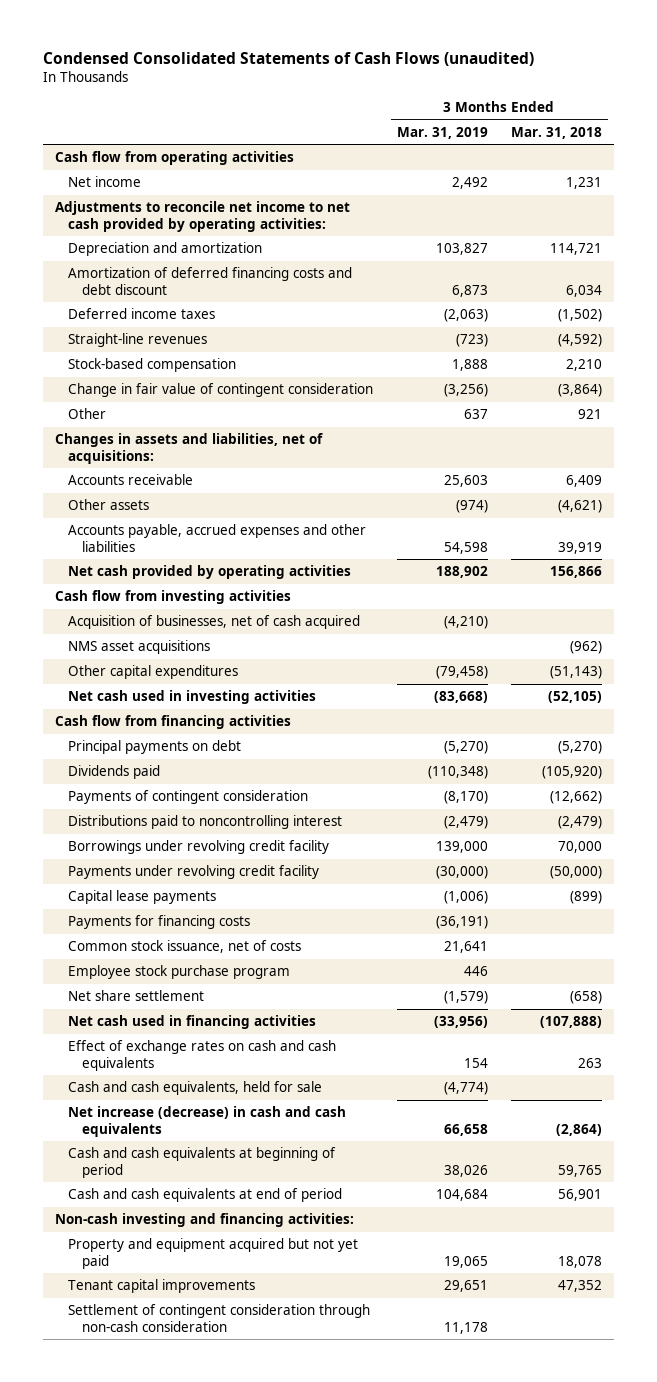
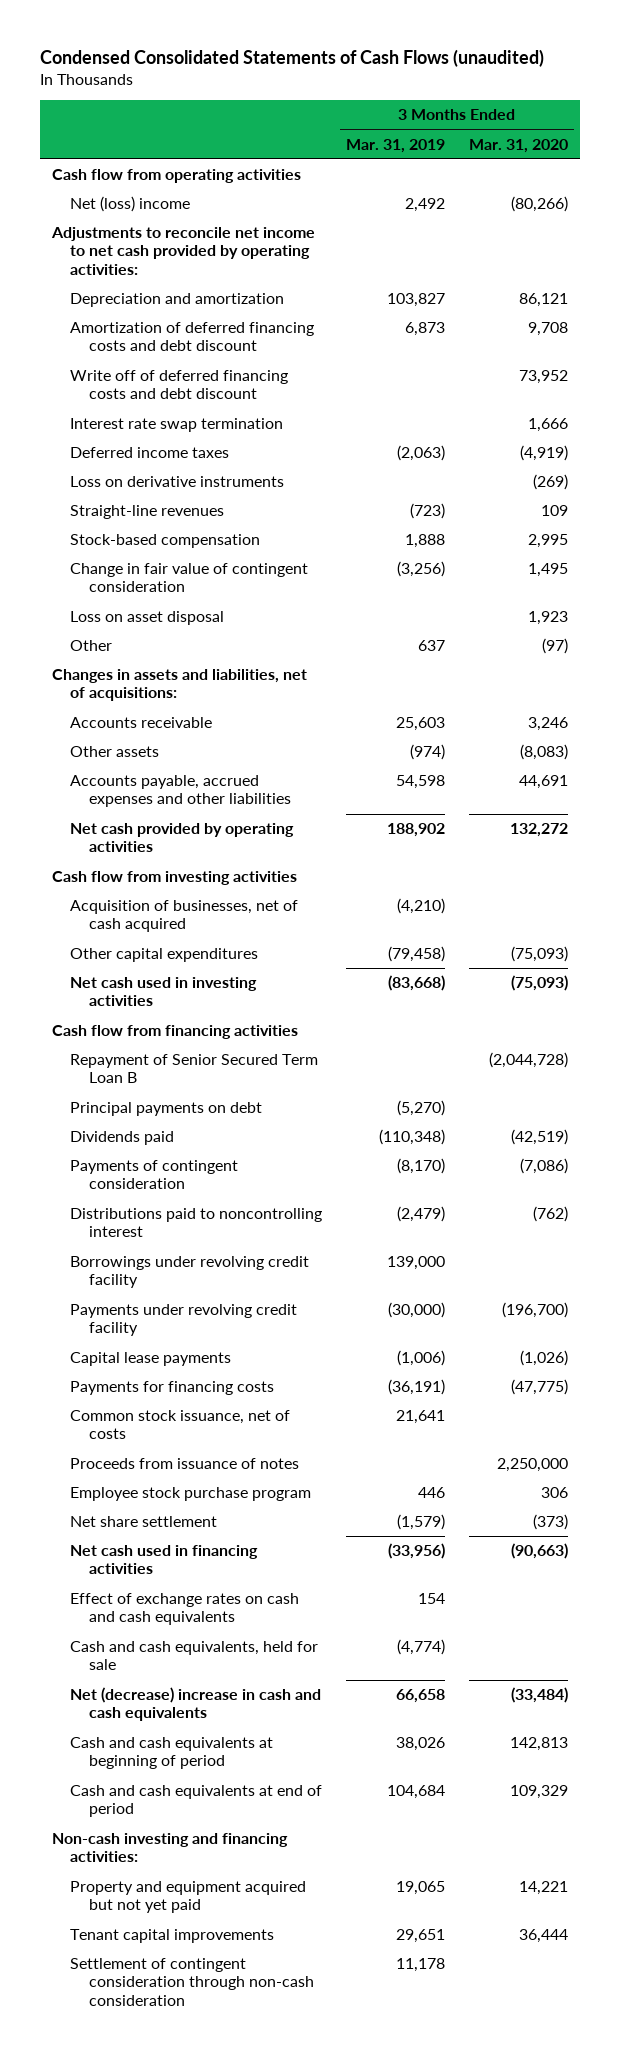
- | 3 Months Ended Mar. 31, 2019 | 3 Months Ended Mar. 31, 2018
+ | 3 Months Ended Mar. 31, 2019 | 3 Months Ended Mar. 31, 2020
- Net income | 2,492 | 1,231
+ Net (loss) income | 2,492 | (80,266)
+ Write off of deferred financing costs and debt discount | | 73,952
+ Interest rate swap termination | | 1,666
+ Loss on derivative instruments | | (269)
+ Loss on asset disposal | | 1,923
- NMS asset acquisitions | | (962)
+ Repayment of Senior Secured Term Loan B | | (2,044,728)
+ Proceeds from issuance of notes | | 2,250,000
- Net increase (decrease) in cash and cash equivalents | 66,658 | (2,864)
+ Net (decrease) increase in cash and cash equivalents | 66,658 | (33,484)

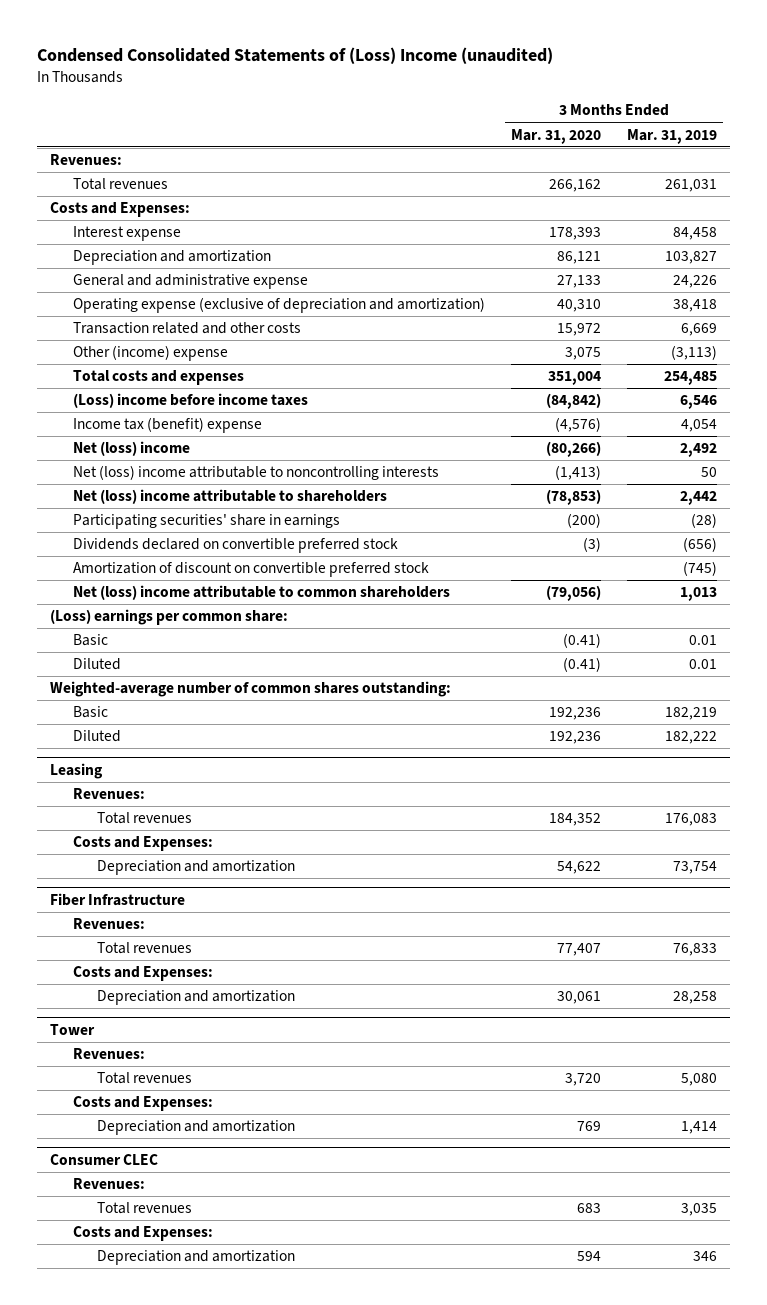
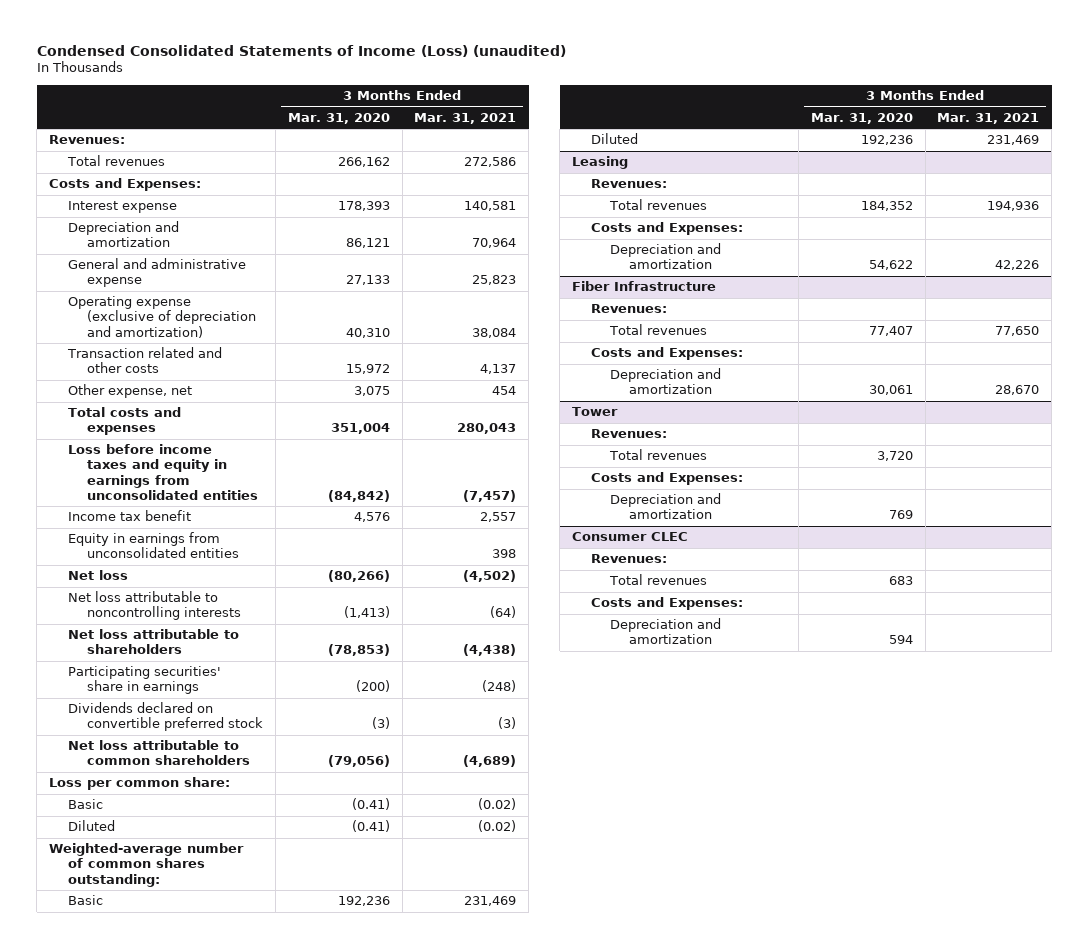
- Condensed Consolidated Statements of (Loss) Income (unaudited)
+ Condensed Consolidated Statements of Income (Loss) (unaudited)
- | 3 Months Ended Mar. 31, 2020 | 3 Months Ended Mar. 31, 2019
+ | 3 Months Ended Mar. 31, 2020 | 3 Months Ended Mar. 31, 2021
- Other (income) expense | 3,075 | (3,113)
+ Other expense, net | 3,075 | 454
- (Loss) income before income taxes | (84,842) | 6,546
- Income tax (benefit) expense | (4,576) | 4,054
- Net (loss) income | (80,266) | 2,492
- Net (loss) income attributable to noncontrolling interests | (1,413) | 50
- Net (loss) income attributable to shareholders | (78,853) | 2,442
+ Loss before income taxes and equity in earnings from unconsolidated entities | (84,842) | (7,457)
+ Income tax benefit | 4,576 | 2,557
+ Equity in earnings from unconsolidated entities | | 398
+ Net loss | (80,266) | (4,502)
+ Net loss attributable to noncontrolling interests | (1,413) | (64)
+ Net loss attributable to shareholders | (78,853) | (4,438)
- Amortization of discount on convertible preferred stock | | (745)
- Net (loss) income attributable to common shareholders | (79,056) | 1,013
- (Loss) earnings per common share:
+ Net loss attributable to common shareholders | (79,056) | (4,689)
+ Loss per common share:

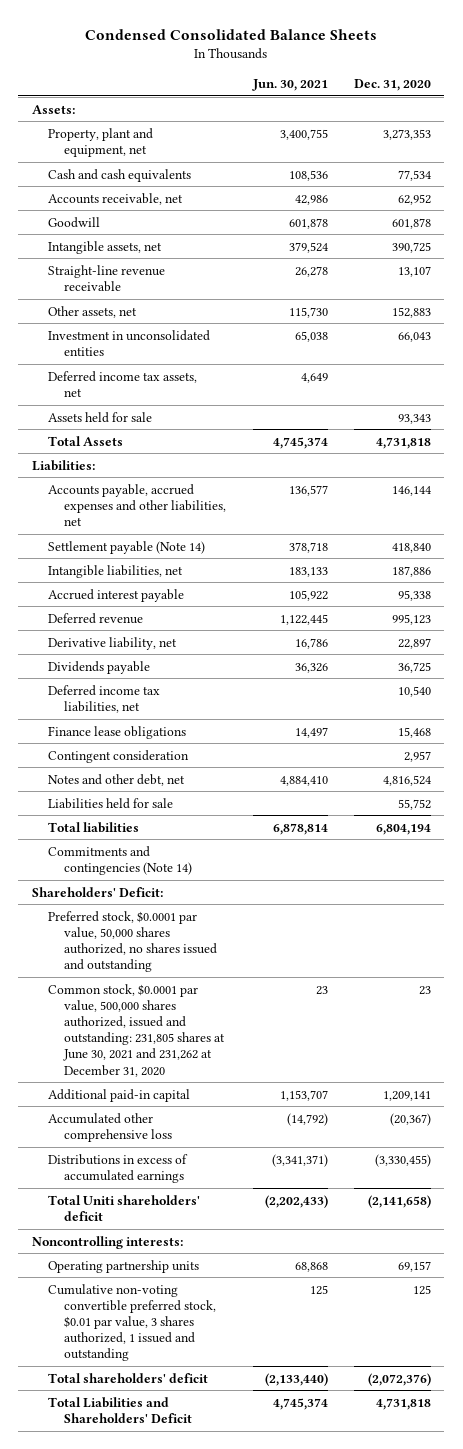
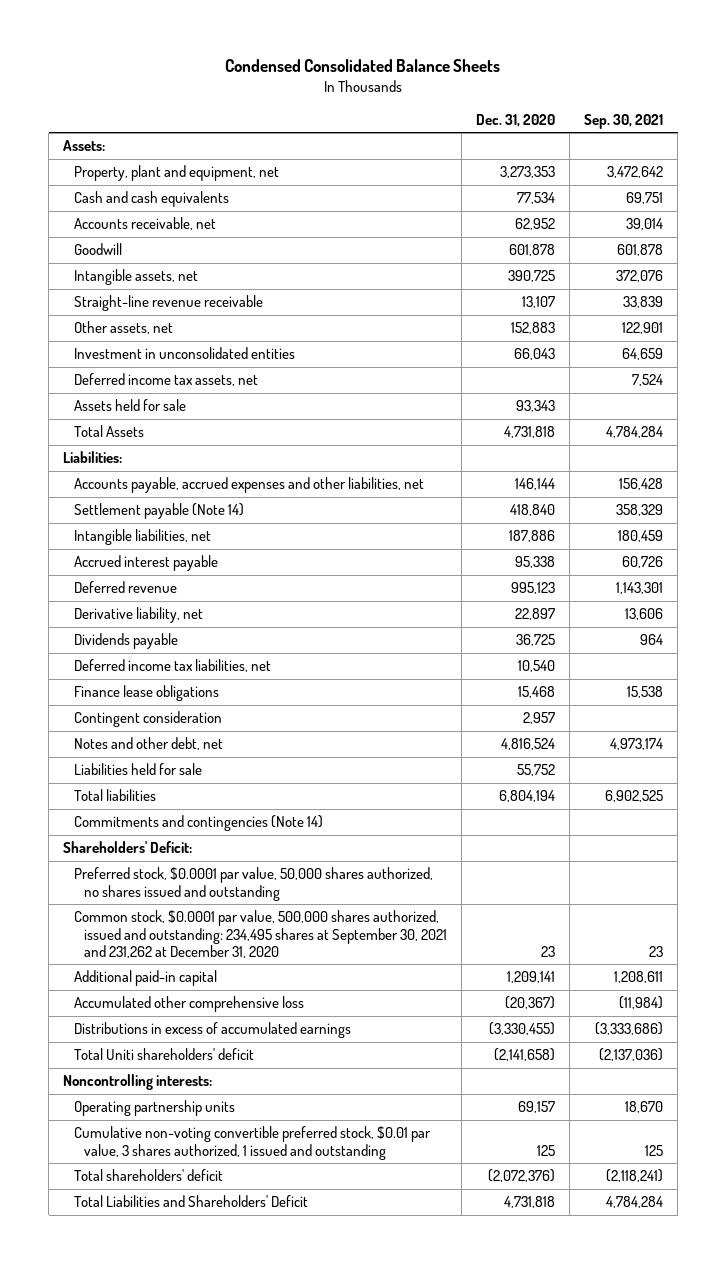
- | Jun. 30, 2021 | Dec. 31, 2020
+ | Dec. 31, 2020 | Sep. 30, 2021
- Common stock, $0.0001 par value, 500,000 shares authorized, issued and outstanding: 231,805 shares at June 30, 2021 and 231,262 at December 31, 2020 | 23 | 23
+ Common stock, $0.0001 par value, 500,000 shares authorized, issued and outstanding: 234,495 shares at September 30, 2021 and 231,262 at December 31, 2020 | 23 | 23

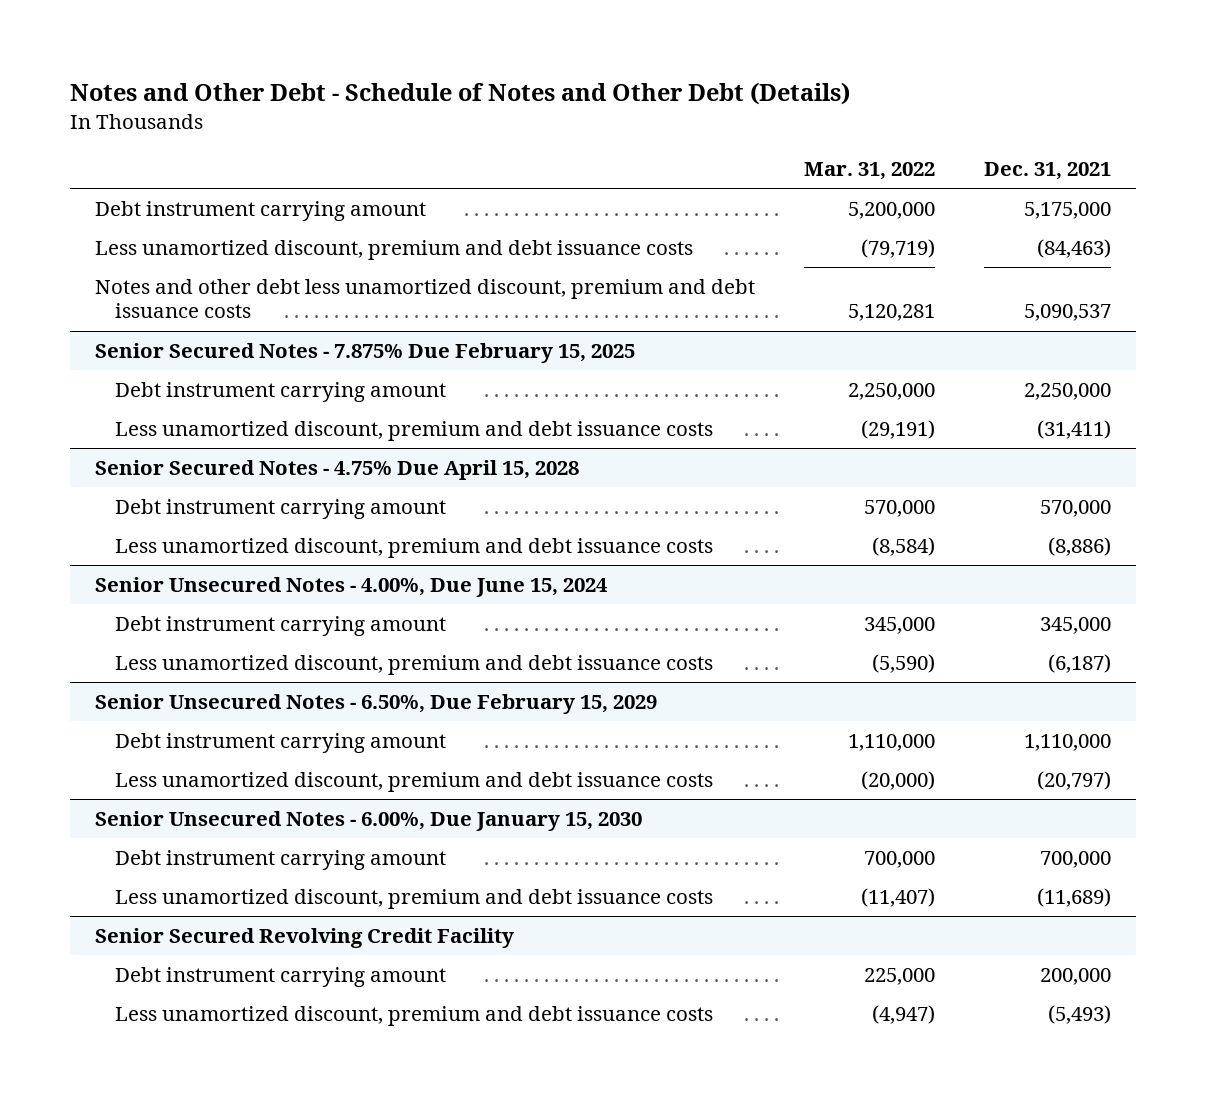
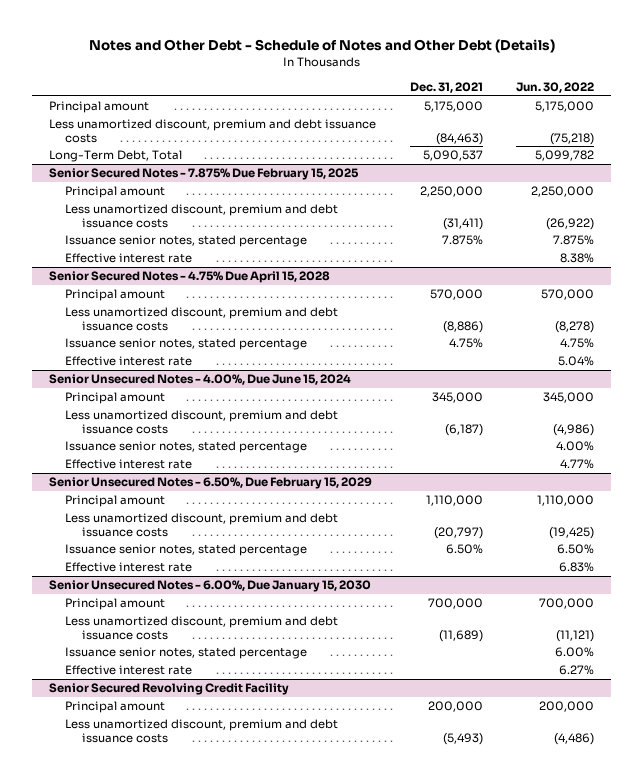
- | Mar. 31, 2022 | Dec. 31, 2021
+ | Dec. 31, 2021 | Jun. 30, 2022
- Debt instrument carrying amount | 5,200,000 | 5,175,000
+ Principal amount | 5,175,000 | 5,175,000
- Notes and other debt less unamortized discount, premium and debt issuance costs | 5,120,281 | 5,090,537
+ Long-Term Debt, Total | 5,090,537 | 5,099,782
@ Senior Secured Notes - 7.875% Due February 15, 2025
- Debt instrument carrying amount | 2,250,000 | 2,250,000
+ Principal amount | 2,250,000 | 2,250,000
+ Issuance senior notes, stated percentage | 7.875% | 7.875%
+ Effective interest rate | | 8.38%
@ Senior Secured Notes - 4.75% Due April 15, 2028
- Debt instrument carrying amount | 570,000 | 570,000
+ Principal amount | 570,000 | 570,000
+ Issuance senior notes, stated percentage | 4.75% | 4.75%
+ Effective interest rate | | 5.04%
@ Senior Unsecured Notes - 4.00%, Due June 15, 2024
- Debt instrument carrying amount | 345,000 | 345,000
+ Principal amount | 345,000 | 345,000
+ Issuance senior notes, stated percentage | | 4.00%
+ Effective interest rate | | 4.77%
@ Senior Unsecured Notes - 6.50%, Due February 15, 2029
- Debt instrument carrying amount | 1,110,000 | 1,110,000
+ Principal amount | 1,110,000 | 1,110,000
+ Issuance senior notes, stated percentage | 6.50% | 6.50%
+ Effective interest rate | | 6.83%
@ Senior Unsecured Notes - 6.00%, Due January 15, 2030
- Debt instrument carrying amount | 700,000 | 700,000
+ Principal amount | 700,000 | 700,000
+ Issuance senior notes, stated percentage | | 6.00%
+ Effective interest rate | | 6.27%
@ Senior Secured Revolving Credit Facility
- Debt instrument carrying amount | 225,000 | 200,000
+ Principal amount | 200,000 | 200,000

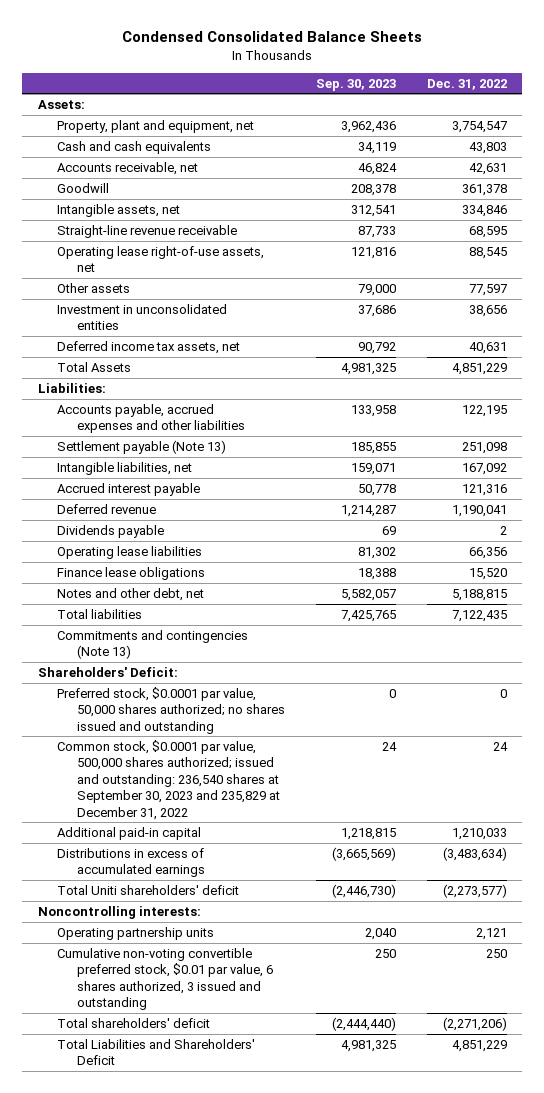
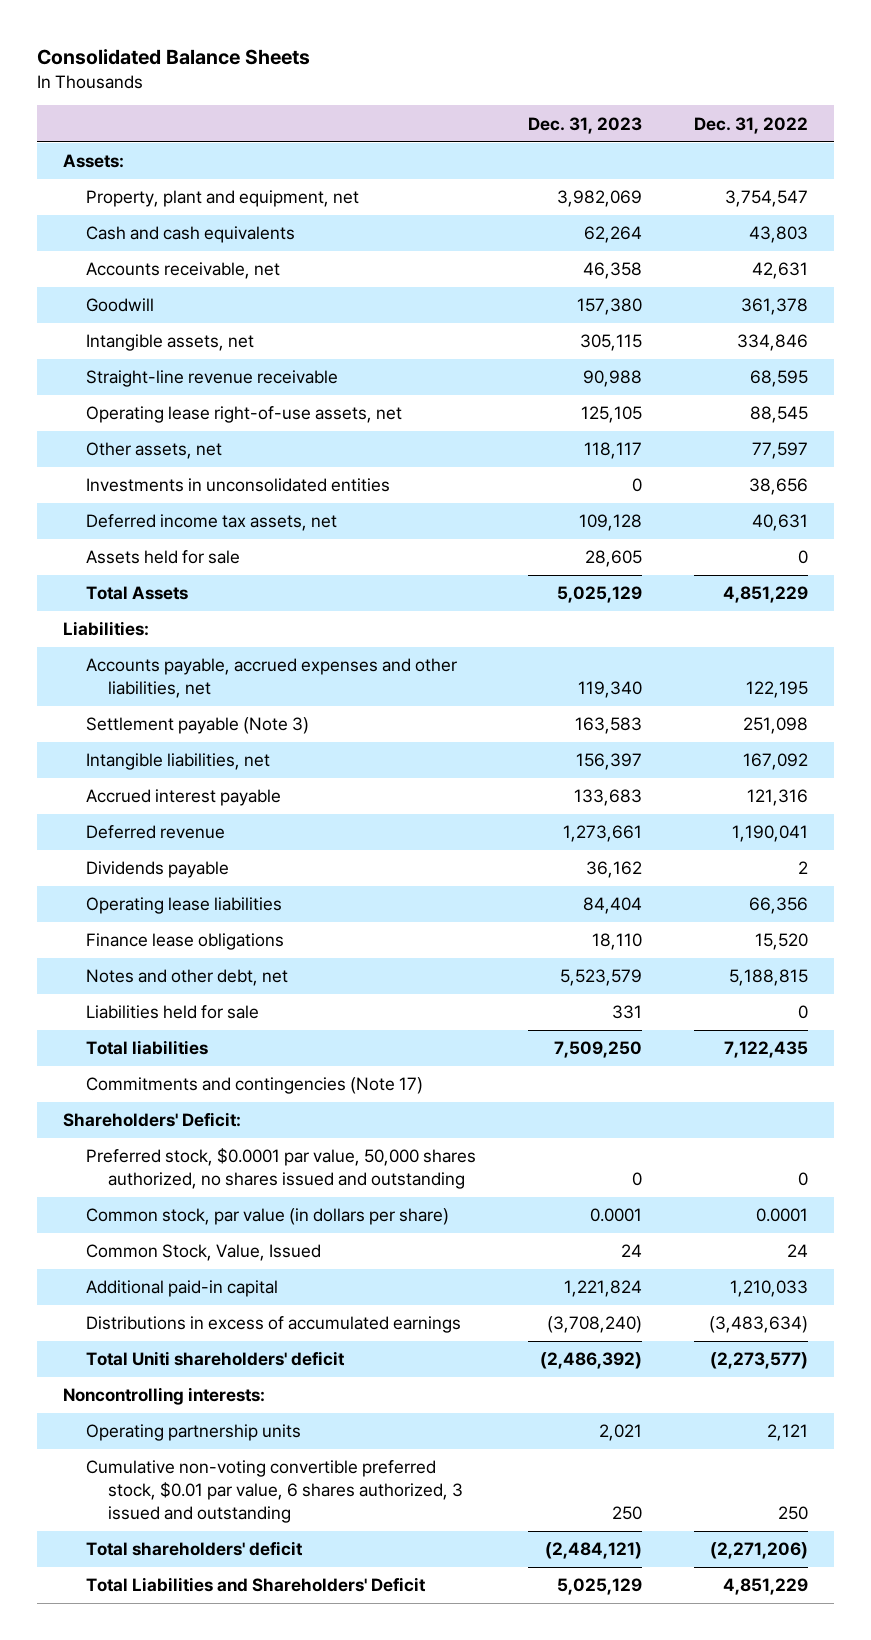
- Condensed Consolidated Balance Sheets
+ Consolidated Balance Sheets
- | Sep. 30, 2023 | Dec. 31, 2022
+ | Dec. 31, 2023 | Dec. 31, 2022
- Other assets | 79,000 | 77,597
- Investment in unconsolidated entities | 37,686 | 38,656
+ Other assets, net | 118,117 | 77,597
+ Investments in unconsolidated entities | 0 | 38,656
+ Assets held for sale | 28,605 | 0
- Accounts payable, accrued expenses and other liabilities | 133,958 | 122,195
- Settlement payable (Note 13) | 185,855 | 251,098
+ Accounts payable, accrued expenses and other liabilities, net | 119,340 | 122,195
+ Settlement payable (Note 3) | 163,583 | 251,098
+ Liabilities held for sale | 331 | 0
- Commitments and contingencies (Note 13)
+ Commitments and contingencies (Note 17)
- Preferred stock, $0.0001 par value, 50,000 shares authorized; no shares issued and outstanding | 0 | 0
- Common stock, $0.0001 par value, 500,000 shares authorized; issued and outstanding: 236,540 shares at September 30, 2023 and 235,829 at December 31, 2022 | 24 | 24
+ Preferred stock, $0.0001 par value, 50,000 shares authorized, no shares issued and outstanding | 0 | 0
+ Common stock, par value (in dollars per share) | 0.0001 | 0.0001
+ Common Stock, Value, Issued | 24 | 24

